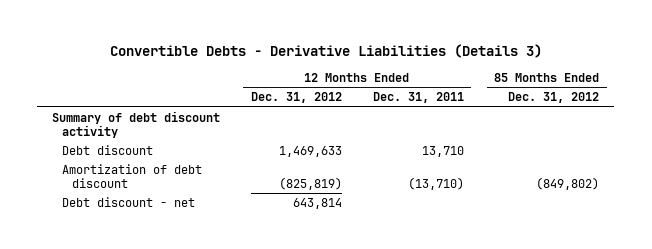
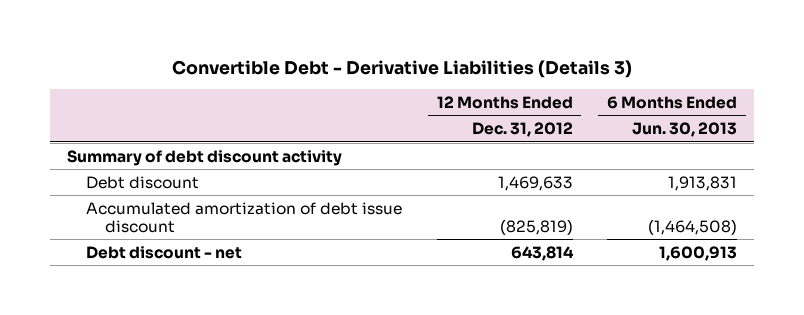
- Convertible Debts - Derivative Liabilities (Details 3)
+ Convertible Debt - Derivative Liabilities (Details 3)
- | 12 Months Ended Dec. 31, 2012 | 12 Months Ended Dec. 31, 2011 | 85 Months Ended Dec. 31, 2012
+ | 12 Months Ended Dec. 31, 2012 | 6 Months Ended Jun. 30, 2013
- Amortization of debt discount | (825,819) | (13,710) | (849,802)
+ Accumulated amortization of debt issue discount | (825,819) | (1,464,508)

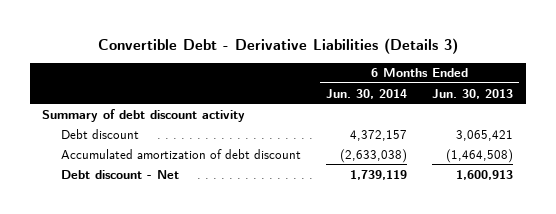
- | 12 Months Ended Dec. 31, 2012 | 6 Months Ended Jun. 30, 2013
+ | 6 Months Ended Jun. 30, 2014 | 6 Months Ended Jun. 30, 2013
- Debt discount | 1,469,633 | 1,913,831
- Accumulated amortization of debt issue discount | (825,819) | (1,464,508)
- Debt discount - net | 643,814 | 1,600,913
+ Debt discount | 4,372,157 | 3,065,421
+ Accumulated amortization of debt discount | (2,633,038) | (1,464,508)
+ Debt discount - Net | 1,739,119 | 1,600,913

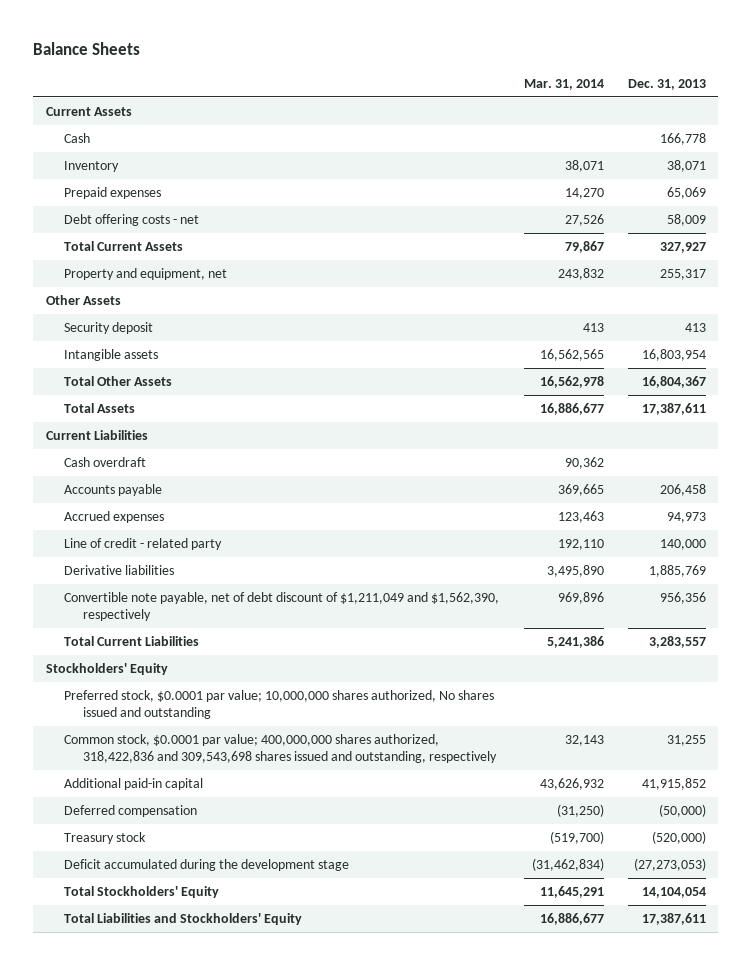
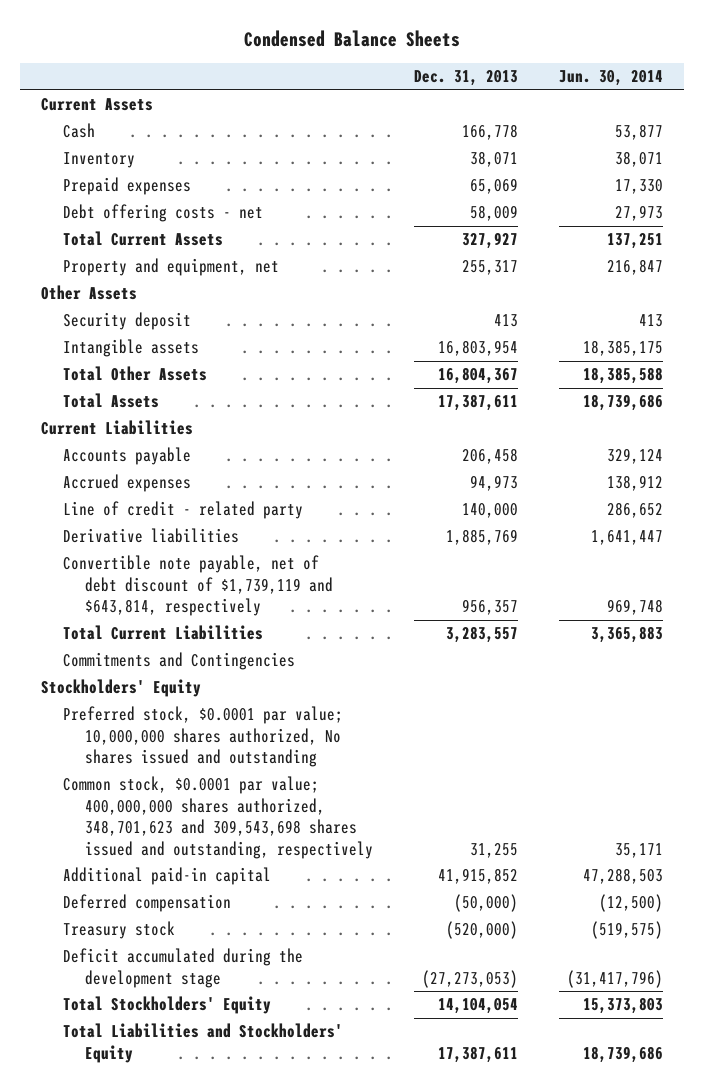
- Balance Sheets
+ Condensed Balance Sheets
- | Mar. 31, 2014 | Dec. 31, 2013
+ | Dec. 31, 2013 | Jun. 30, 2014
- Cash overdraft | 90,362 |
- Convertible note payable, net of debt discount of $1,211,049 and $1,562,390, respectively | 969,896 | 956,356
+ Convertible note payable, net of debt discount of $1,739,119 and $643,814, respectively | 956,357 | 969,748
+ Commitments and Contingencies
- Common stock, $0.0001 par value; 400,000,000 shares authorized, 318,422,836 and 309,543,698 shares issued and outstanding, respectively | 32,143 | 31,255
+ Common stock, $0.0001 par value; 400,000,000 shares authorized, 348,701,623 and 309,543,698 shares issued and outstanding, respectively | 31,255 | 35,171

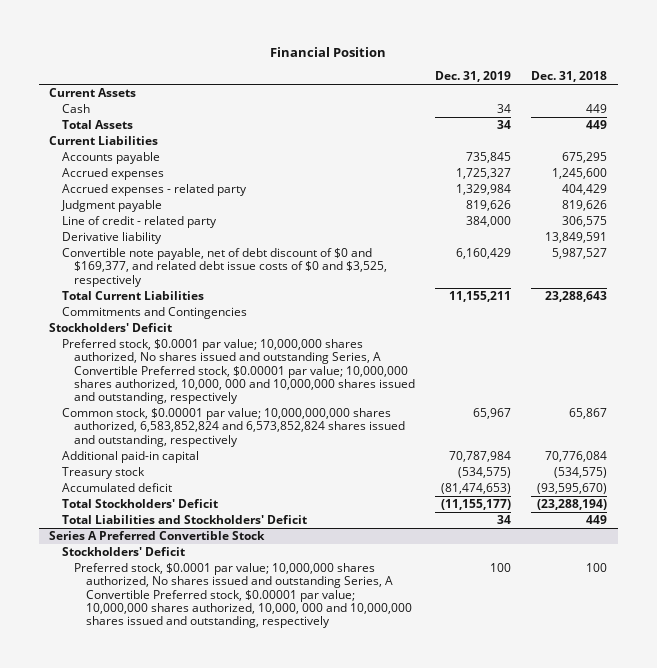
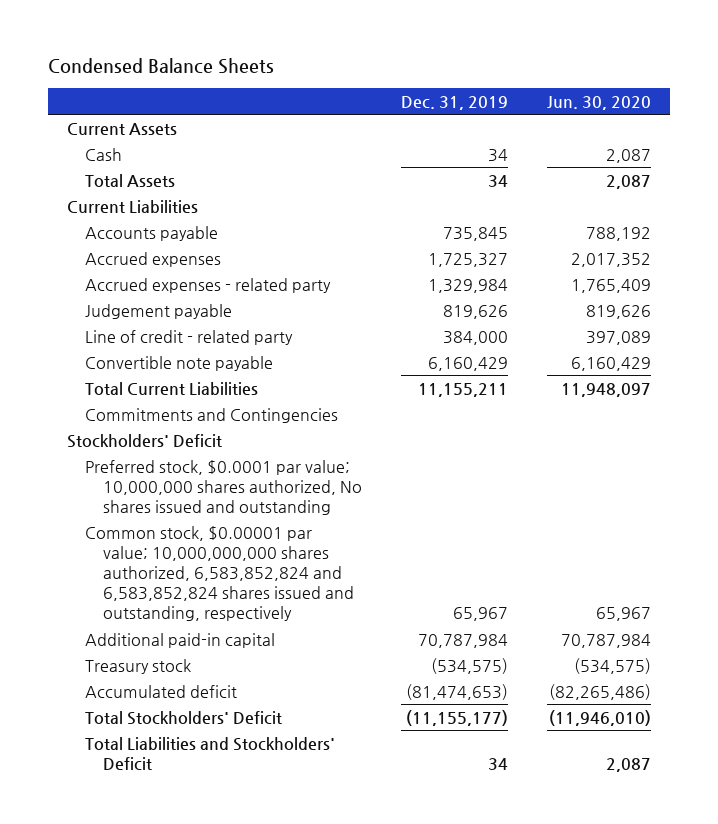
- Financial Position
+ Condensed Balance Sheets
- | Dec. 31, 2019 | Dec. 31, 2018
+ | Dec. 31, 2019 | Jun. 30, 2020
- Judgment payable | 819,626 | 819,626
+ Judgement payable | 819,626 | 819,626
- Derivative liability | | 13,849,591
- Convertible note payable, net of debt discount of $0 and $169,377, and related debt issue costs of $0 and $3,525, respectively | 6,160,429 | 5,987,527
+ Convertible note payable | 6,160,429 | 6,160,429
- Preferred stock, $0.0001 par value; 10,000,000 shares authorized, No shares issued and outstanding Series, A Convertible Preferred stock, $0.00001 par value; 10,000,000 shares authorized, 10,000, 000 and 10,000,000 shares issued and outstanding, respectively
- Common stock, $0.00001 par value; 10,000,000,000 shares authorized, 6,583,852,824 and 6,573,852,824 shares issued and outstanding, respectively | 65,967 | 65,867
+ Preferred stock, $0.0001 par value; 10,000,000 shares authorized, No shares issued and outstanding
+ Common stock, $0.00001 par value; 10,000,000,000 shares authorized, 6,583,852,824 and 6,583,852,824 shares issued and outstanding, respectively | 65,967 | 65,967
- Series A Preferred Convertible Stock
- Stockholders' Deficit
- Preferred stock, $0.0001 par value; 10,000,000 shares authorized, No shares issued and outstanding Series, A Convertible Preferred stock, $0.00001 par value; 10,000,000 shares authorized, 10,000, 000 and 10,000,000 shares issued and outstanding, respectively | 100 | 100

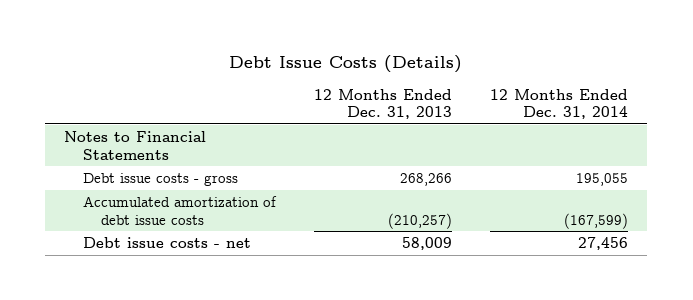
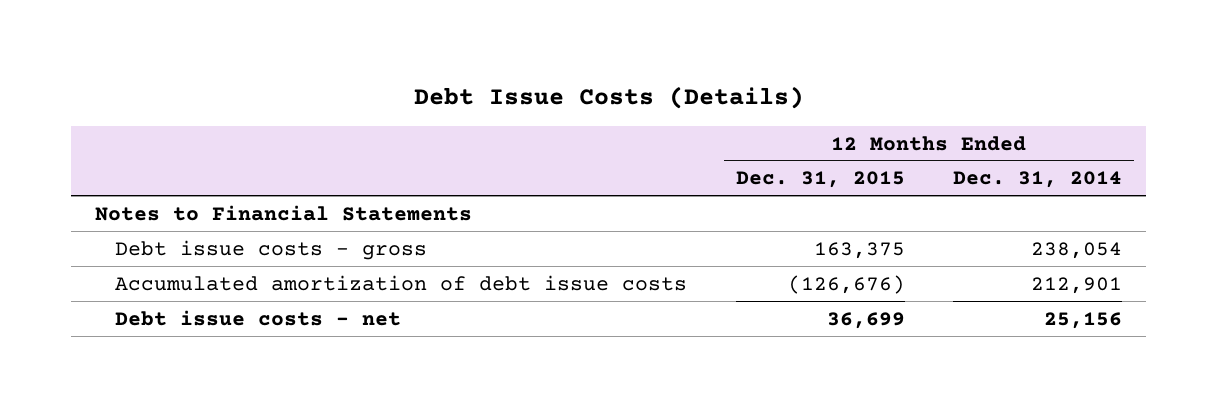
- | 12 Months Ended Dec. 31, 2013 | 12 Months Ended Dec. 31, 2014
+ | 12 Months Ended Dec. 31, 2015 | 12 Months Ended Dec. 31, 2014
- Debt issue costs - gross | 268,266 | 195,055
- Accumulated amortization of debt issue costs | (210,257) | (167,599)
- Debt issue costs - net | 58,009 | 27,456
+ Debt issue costs - gross | 163,375 | 238,054
+ Accumulated amortization of debt issue costs | (126,676) | 212,901
+ Debt issue costs - net | 36,699 | 25,156

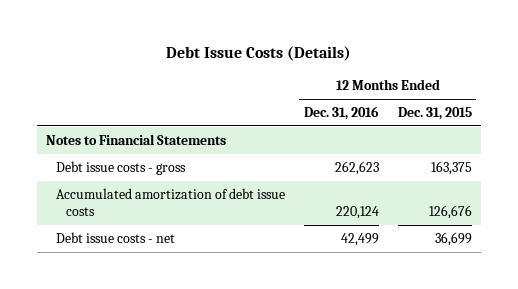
- | 12 Months Ended Dec. 31, 2015 | 12 Months Ended Dec. 31, 2014
+ | 12 Months Ended Dec. 31, 2016 | 12 Months Ended Dec. 31, 2015
- Accumulated amortization of debt issue costs | (126,676) | 212,901
+ Accumulated amortization of debt issue costs | 220,124 | 126,676

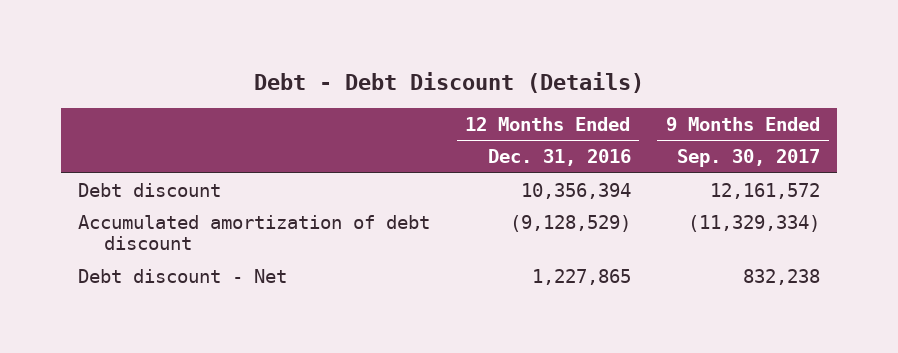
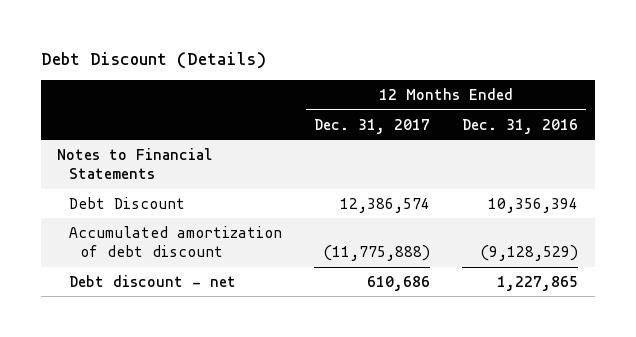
- Debt - Debt Discount (Details)
+ Debt Discount (Details)
- | 12 Months Ended Dec. 31, 2016 | 9 Months Ended Sep. 30, 2017
+ | 12 Months Ended Dec. 31, 2017 | 12 Months Ended Dec. 31, 2016
- Debt discount | 10,356,394 | 12,161,572
+ Notes to Financial Statements
+ Debt Discount | 12,386,574 | 10,356,394
- Debt discount - Net | 1,227,865 | 832,238
+ Debt discount - net | 610,686 | 1,227,865

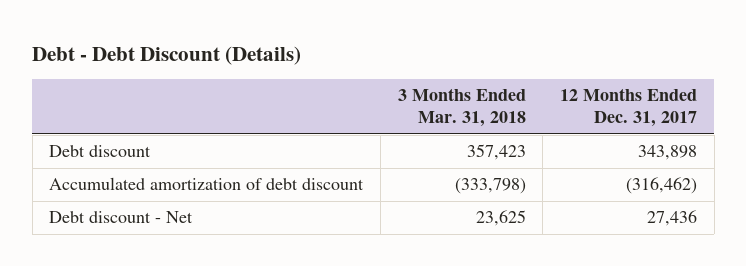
- Debt Discount (Details)
+ Debt - Debt Discount (Details)
- | 12 Months Ended Dec. 31, 2017 | 12 Months Ended Dec. 31, 2016
+ | 3 Months Ended Mar. 31, 2018 | 12 Months Ended Dec. 31, 2017
- Notes to Financial Statements
- Debt Discount | 12,386,574 | 10,356,394
- Accumulated amortization of debt discount | (11,775,888) | (9,128,529)
- Debt discount - net | 610,686 | 1,227,865
+ Debt discount | 357,423 | 343,898
+ Accumulated amortization of debt discount | (333,798) | (316,462)
+ Debt discount - Net | 23,625 | 27,436

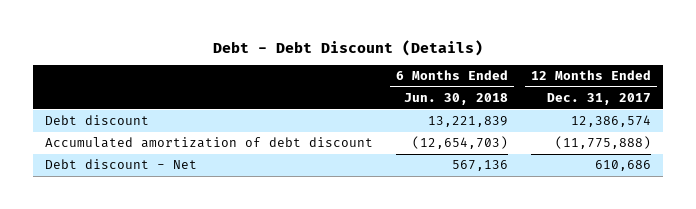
- | 3 Months Ended Mar. 31, 2018 | 12 Months Ended Dec. 31, 2017
+ | 6 Months Ended Jun. 30, 2018 | 12 Months Ended Dec. 31, 2017
- Debt discount | 357,423 | 343,898
- Accumulated amortization of debt discount | (333,798) | (316,462)
- Debt discount - Net | 23,625 | 27,436
+ Debt discount | 13,221,839 | 12,386,574
+ Accumulated amortization of debt discount | (12,654,703) | (11,775,888)
+ Debt discount - Net | 567,136 | 610,686

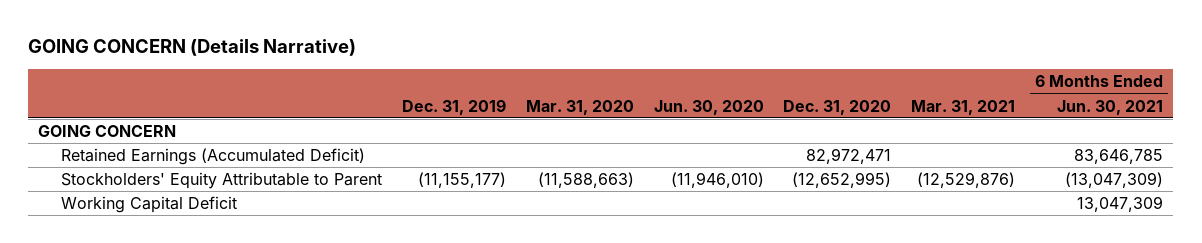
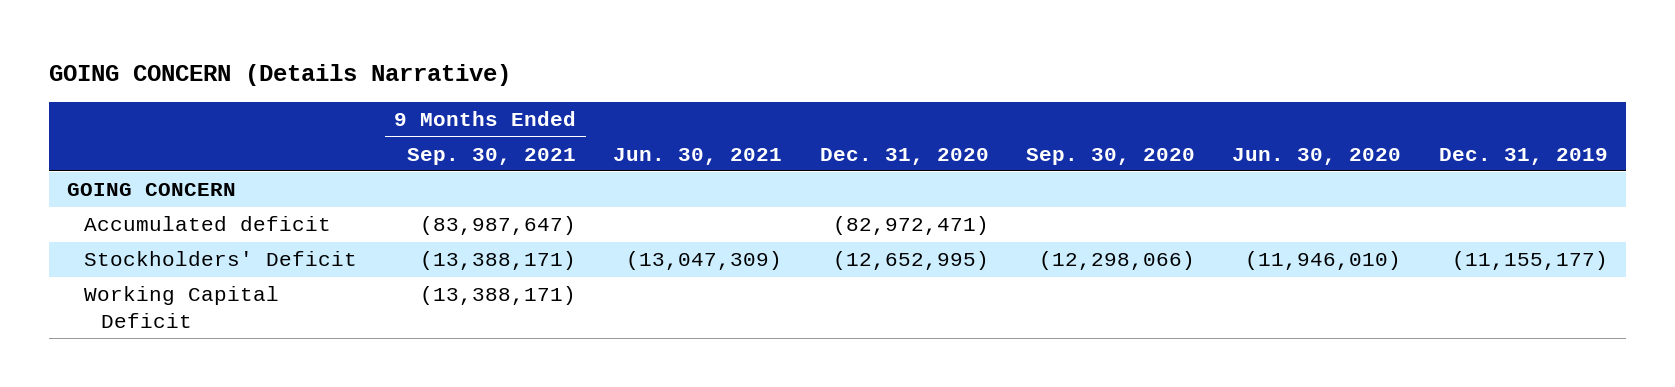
- | Dec. 31, 2019 | Mar. 31, 2020 | Jun. 30, 2020 | Dec. 31, 2020 | Mar. 31, 2021 | 6 Months Ended Jun. 30, 2021
+ | 9 Months Ended Sep. 30, 2021 | Jun. 30, 2021 | Dec. 31, 2020 | Sep. 30, 2020 | Jun. 30, 2020 | Dec. 31, 2019
- Retained Earnings (Accumulated Deficit) | | | | 82,972,471 | | 83,646,785
- Stockholders' Equity Attributable to Parent | (11,155,177) | (11,588,663) | (11,946,010) | (12,652,995) | (12,529,876) | (13,047,309)
+ Accumulated deficit | (83,987,647) | | (82,972,471) | | |
+ Stockholders' Deficit | (13,388,171) | (13,047,309) | (12,652,995) | (12,298,066) | (11,946,010) | (11,155,177)

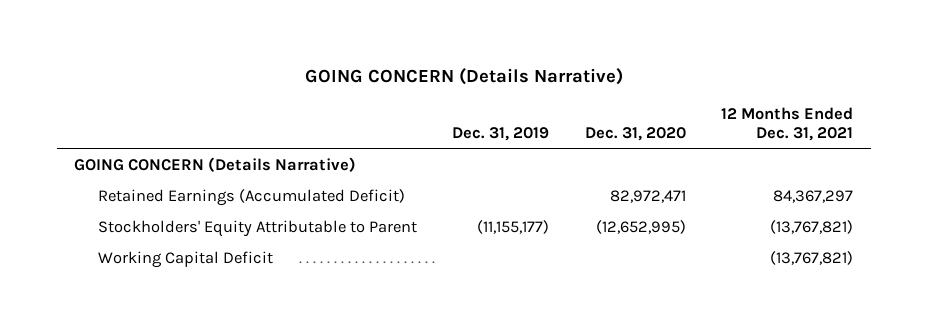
- | 9 Months Ended Sep. 30, 2021 | Jun. 30, 2021 | Dec. 31, 2020 | Sep. 30, 2020 | Jun. 30, 2020 | Dec. 31, 2019
+ | Dec. 31, 2019 | Dec. 31, 2020 | 12 Months Ended Dec. 31, 2021
- GOING CONCERN
- Accumulated deficit | (83,987,647) | | (82,972,471) | | |
- Stockholders' Deficit | (13,388,171) | (13,047,309) | (12,652,995) | (12,298,066) | (11,946,010) | (11,155,177)
+ GOING CONCERN (Details Narrative)
+ Retained Earnings (Accumulated Deficit) | | 82,972,471 | 84,367,297
+ Stockholders' Equity Attributable to Parent | (11,155,177) | (12,652,995) | (13,767,821)

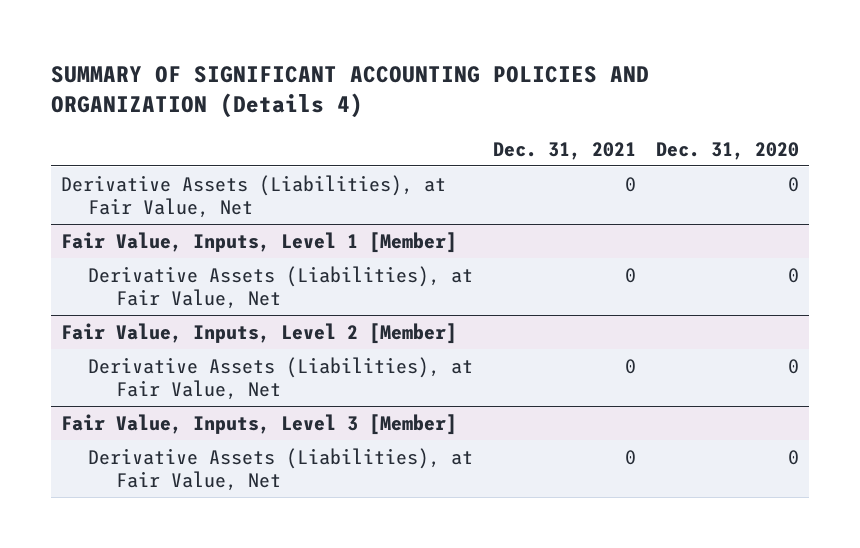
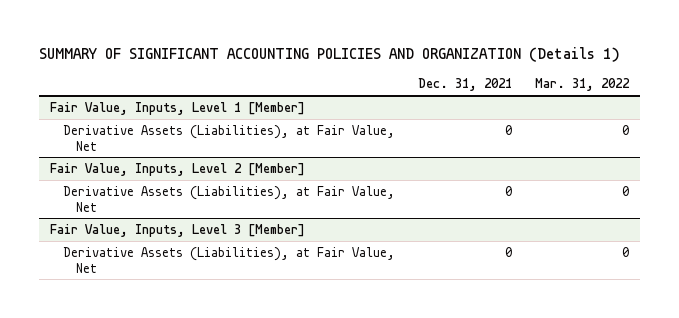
- SUMMARY OF SIGNIFICANT ACCOUNTING POLICIES AND ORGANIZATION (Details 4)
+ SUMMARY OF SIGNIFICANT ACCOUNTING POLICIES AND ORGANIZATION (Details 1)
- | Dec. 31, 2021 | Dec. 31, 2020
+ | Dec. 31, 2021 | Mar. 31, 2022
- Derivative Assets (Liabilities), at Fair Value, Net | 0 | 0

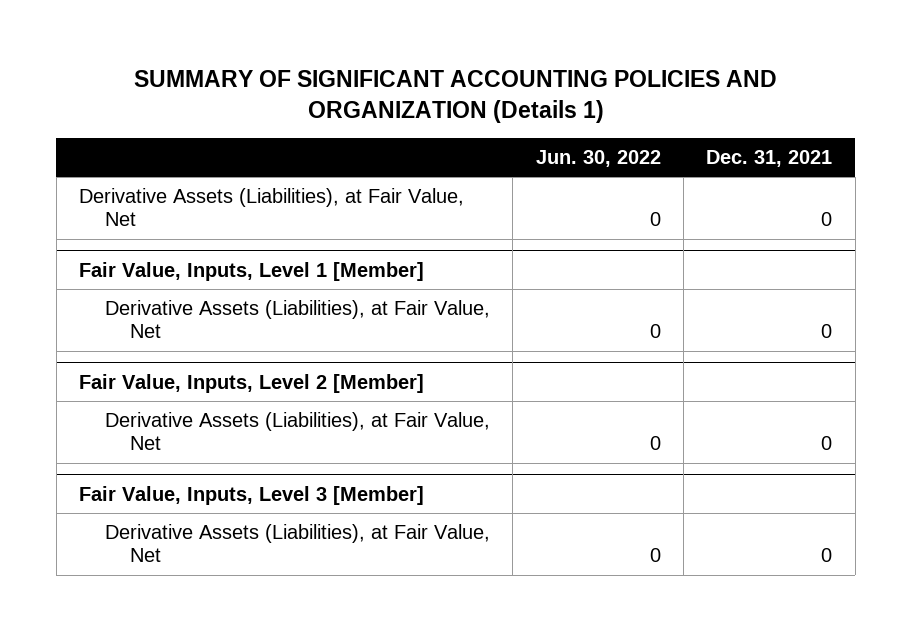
- | Dec. 31, 2021 | Mar. 31, 2022
+ | Jun. 30, 2022 | Dec. 31, 2021
+ Derivative Assets (Liabilities), at Fair Value, Net | 0 | 0

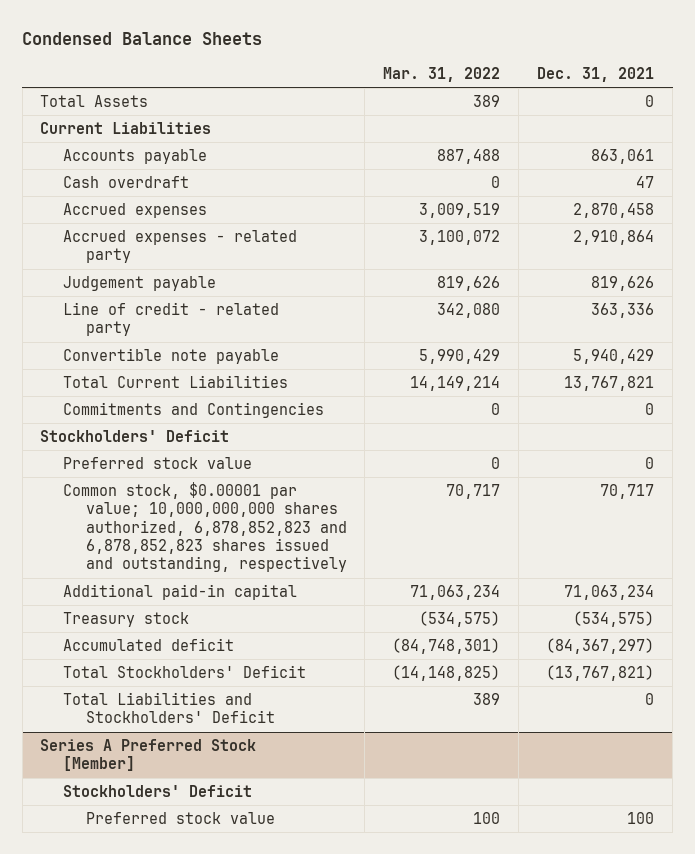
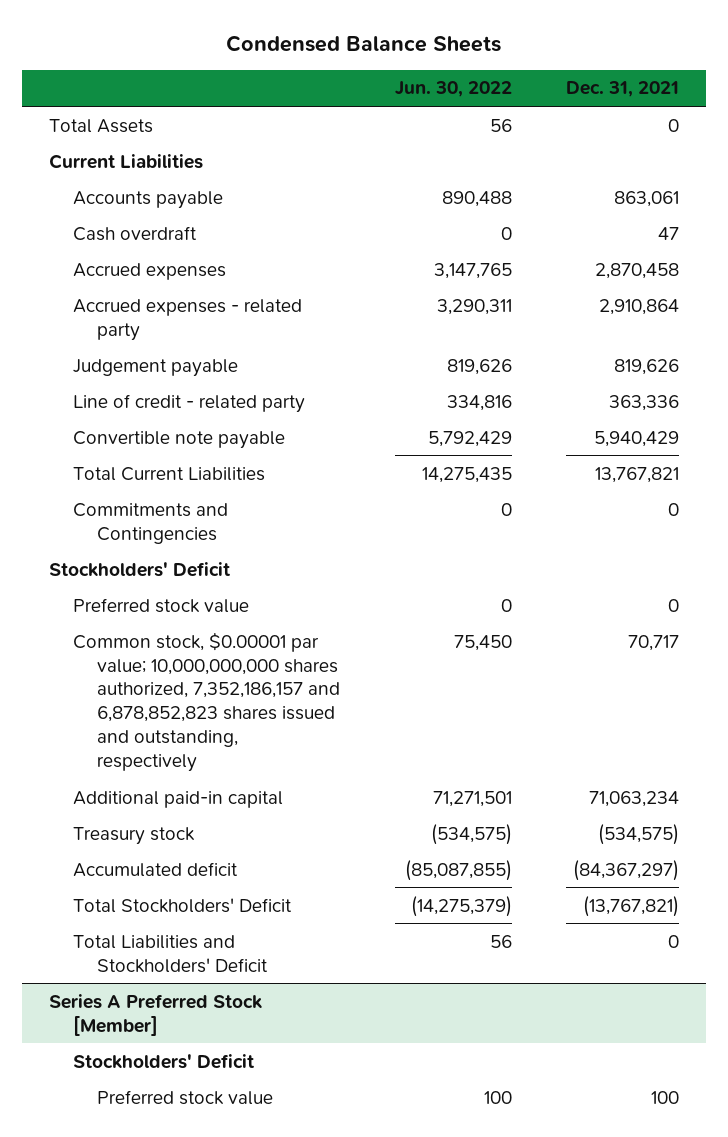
- | Mar. 31, 2022 | Dec. 31, 2021
+ | Jun. 30, 2022 | Dec. 31, 2021
- Common stock, $0.00001 par value; 10,000,000,000 shares authorized, 6,878,852,823 and 6,878,852,823 shares issued and outstanding, respectively | 70,717 | 70,717
+ Common stock, $0.00001 par value; 10,000,000,000 shares authorized, 7,352,186,157 and 6,878,852,823 shares issued and outstanding, respectively | 75,450 | 70,717

